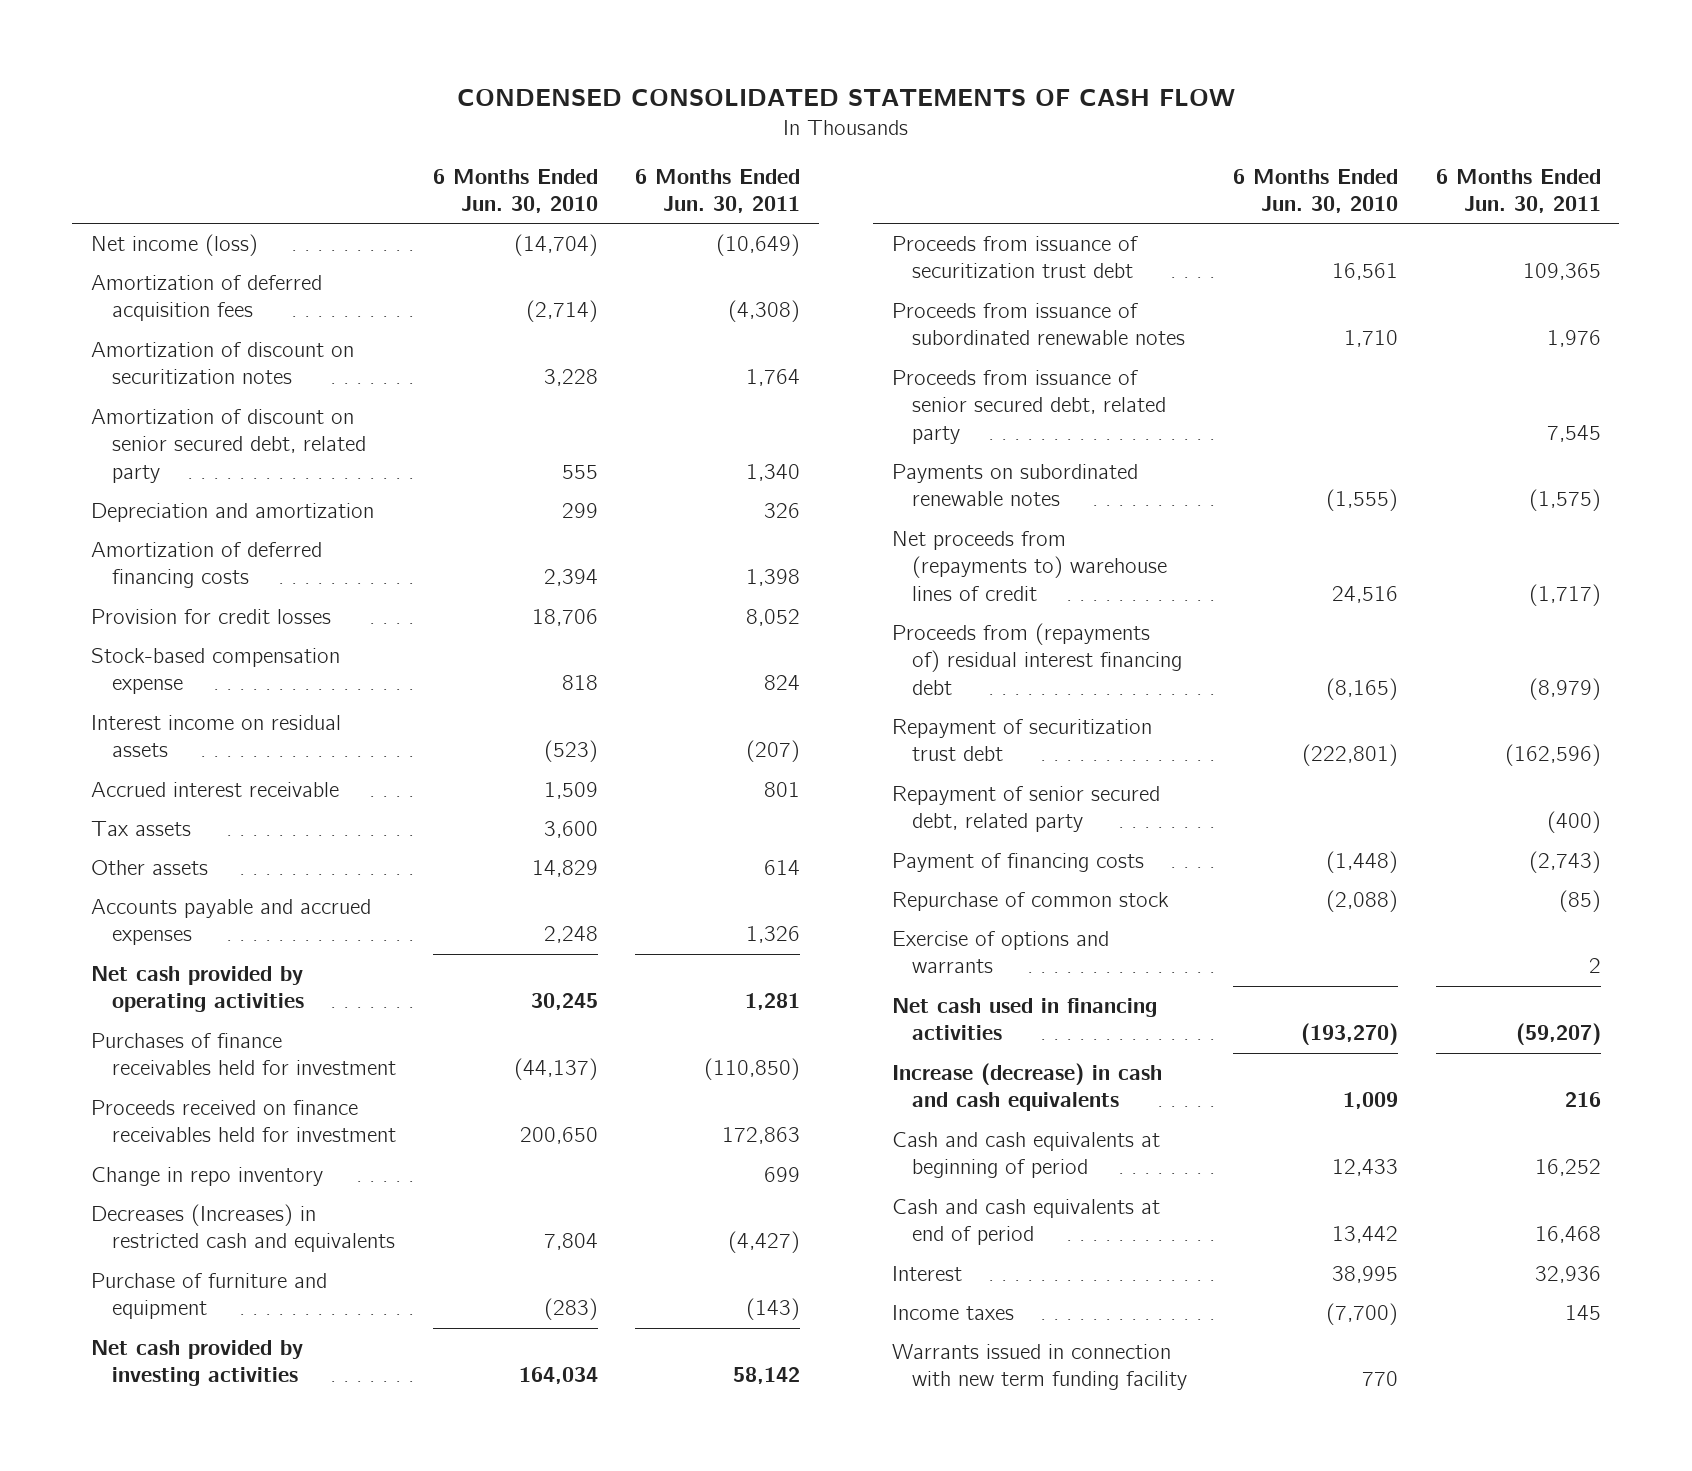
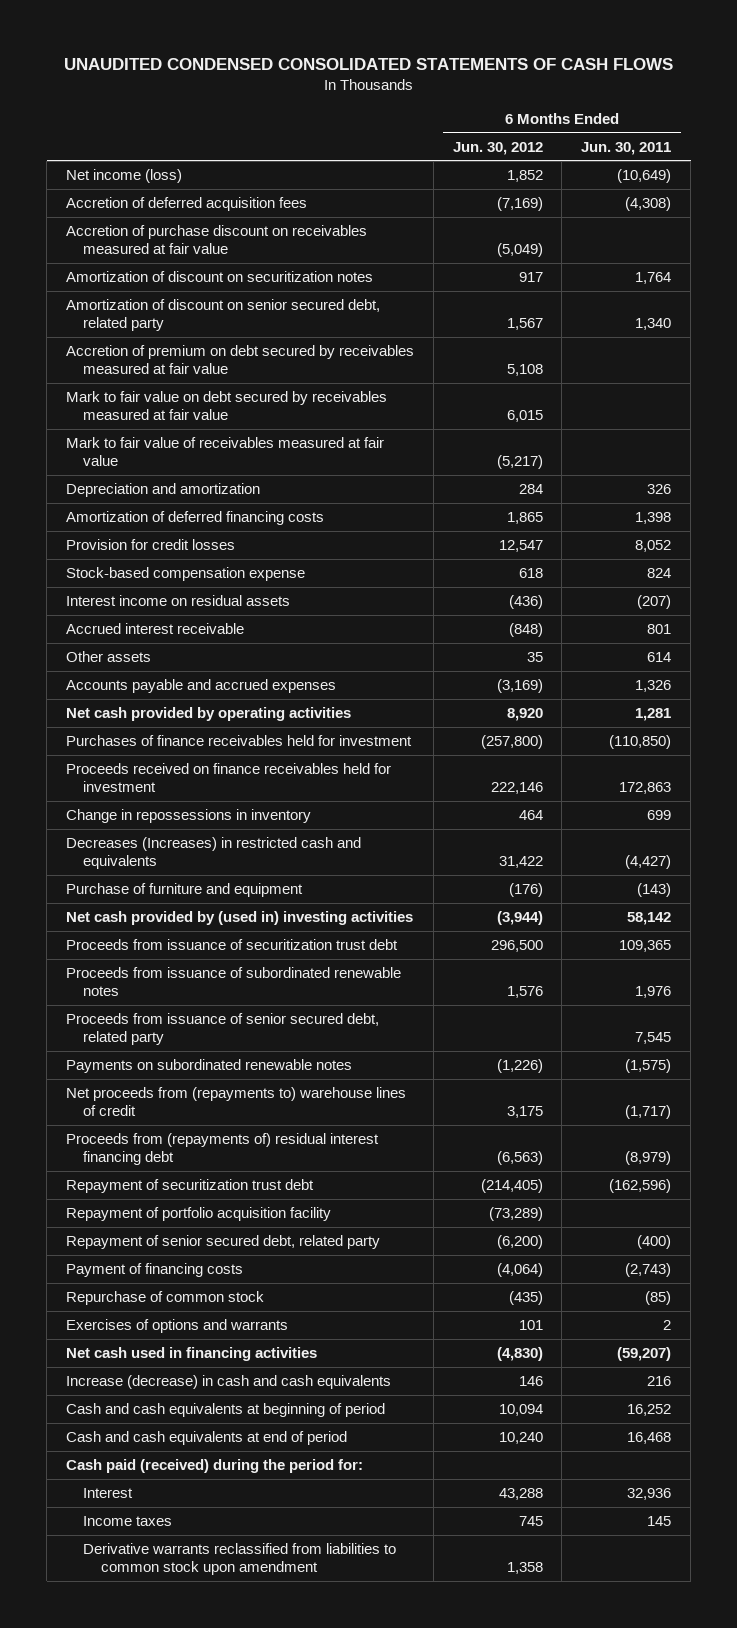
- CONDENSED CONSOLIDATED STATEMENTS OF CASH FLOW
+ UNAUDITED CONDENSED CONSOLIDATED STATEMENTS OF CASH FLOWS
- | 6 Months Ended Jun. 30, 2010 | 6 Months Ended Jun. 30, 2011
+ | 6 Months Ended Jun. 30, 2012 | 6 Months Ended Jun. 30, 2011
- Amortization of deferred acquisition fees | (2,714) | (4,308)
+ Accretion of deferred acquisition fees | (7,169) | (4,308)
+ Accretion of purchase discount on receivables measured at fair value | (5,049) |
+ Accretion of premium on debt secured by receivables measured at fair value | 5,108 |
+ Mark to fair value on debt secured by receivables measured at fair value | 6,015 |
+ Mark to fair value of receivables measured at fair value | (5,217) |
- Tax assets | 3,600 |
- Change in repo inventory | | 699
+ Change in repossessions in inventory | 464 | 699
- Net cash provided by investing activities | 164,034 | 58,142
+ Net cash provided by (used in) investing activities | (3,944) | 58,142
+ Repayment of portfolio acquisition facility | (73,289) |
- Exercise of options and warrants | | 2
+ Exercises of options and warrants | 101 | 2
+ Cash paid (received) during the period for:
- Warrants issued in connection with new term funding facility | 770 |
+ Derivative warrants reclassified from liabilities to common stock upon amendment | 1,358 |

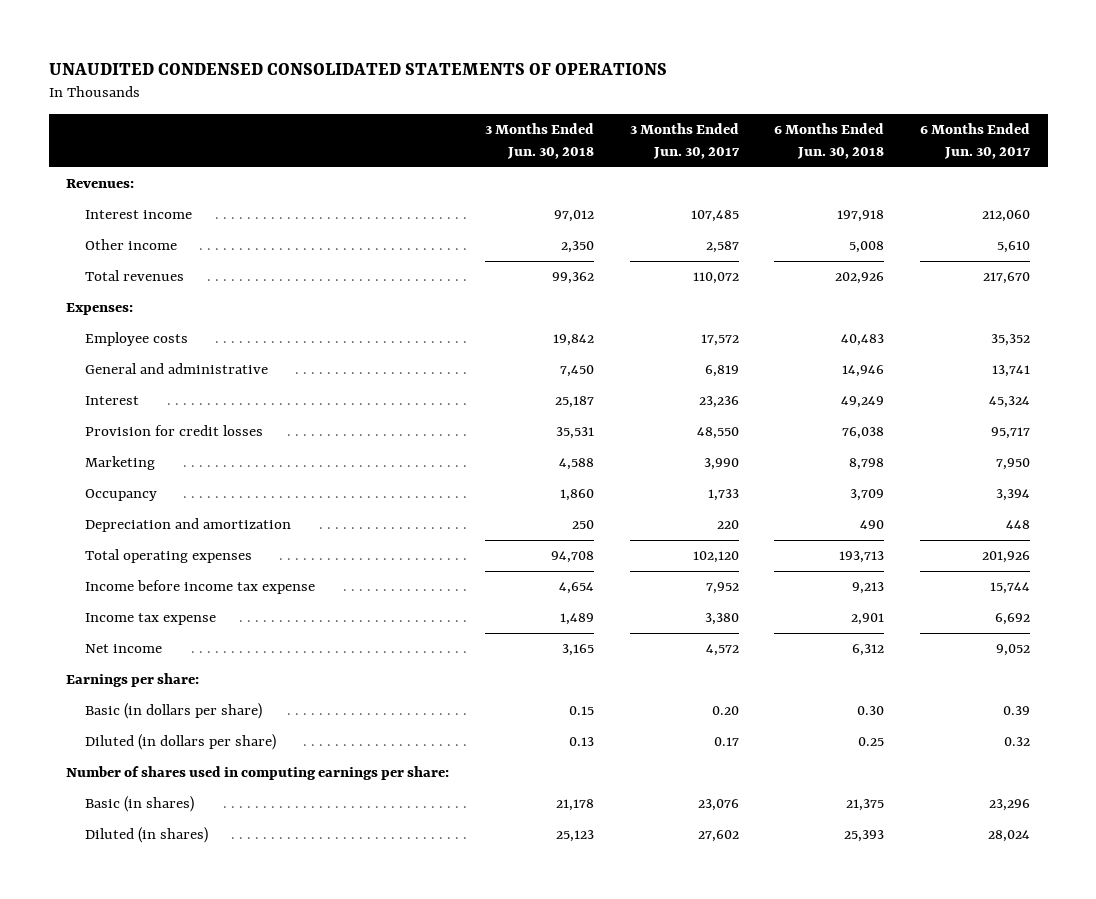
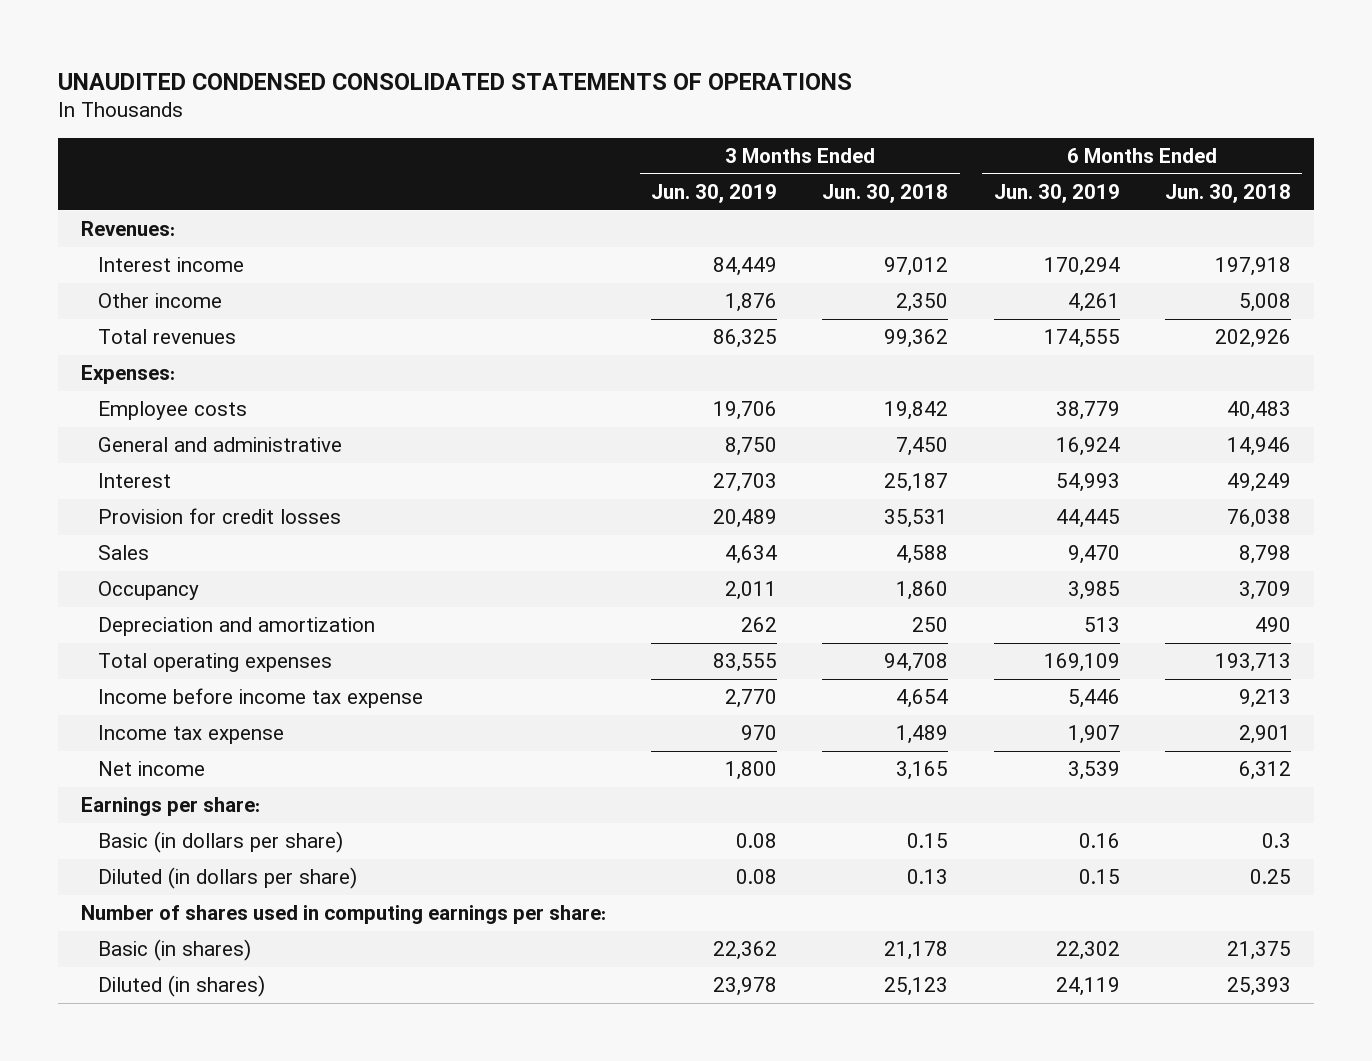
- | 3 Months Ended Jun. 30, 2018 | 3 Months Ended Jun. 30, 2017 | 6 Months Ended Jun. 30, 2018 | 6 Months Ended Jun. 30, 2017
+ | 3 Months Ended Jun. 30, 2019 | 3 Months Ended Jun. 30, 2018 | 6 Months Ended Jun. 30, 2019 | 6 Months Ended Jun. 30, 2018
- Marketing | 4,588 | 3,990 | 8,798 | 7,950
+ Sales | 4,634 | 4,588 | 9,470 | 8,798
- Basic (in dollars per share) | 0.15 | 0.20 | 0.30 | 0.39
+ Basic (in dollars per share) | 0.08 | 0.15 | 0.16 | 0.3

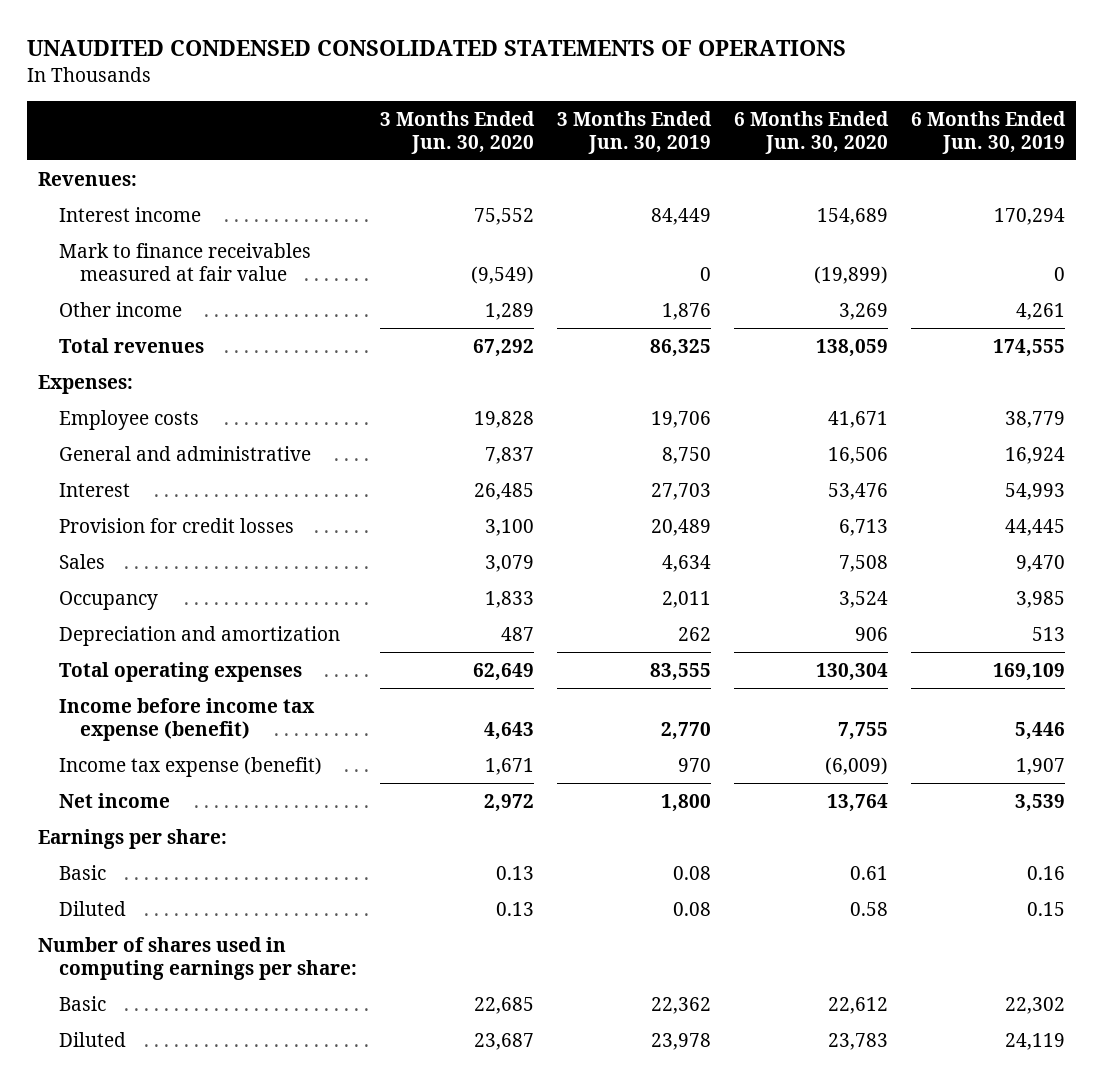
- | 3 Months Ended Jun. 30, 2019 | 3 Months Ended Jun. 30, 2018 | 6 Months Ended Jun. 30, 2019 | 6 Months Ended Jun. 30, 2018
+ | 3 Months Ended Jun. 30, 2020 | 3 Months Ended Jun. 30, 2019 | 6 Months Ended Jun. 30, 2020 | 6 Months Ended Jun. 30, 2019
+ Mark to finance receivables measured at fair value | (9,549) | 0 | (19,899) | 0
- Income before income tax expense | 2,770 | 4,654 | 5,446 | 9,213
- Income tax expense | 970 | 1,489 | 1,907 | 2,901
+ Income before income tax expense (benefit) | 4,643 | 2,770 | 7,755 | 5,446
+ Income tax expense (benefit) | 1,671 | 970 | (6,009) | 1,907
- Basic (in dollars per share) | 0.08 | 0.15 | 0.16 | 0.3
- Diluted (in dollars per share) | 0.08 | 0.13 | 0.15 | 0.25
+ Basic | 0.13 | 0.08 | 0.61 | 0.16
+ Diluted | 0.13 | 0.08 | 0.58 | 0.15
- Basic (in shares) | 22,362 | 21,178 | 22,302 | 21,375
- Diluted (in shares) | 23,978 | 25,123 | 24,119 | 25,393
+ Basic | 22,685 | 22,362 | 22,612 | 22,302
+ Diluted | 23,687 | 23,978 | 23,783 | 24,119

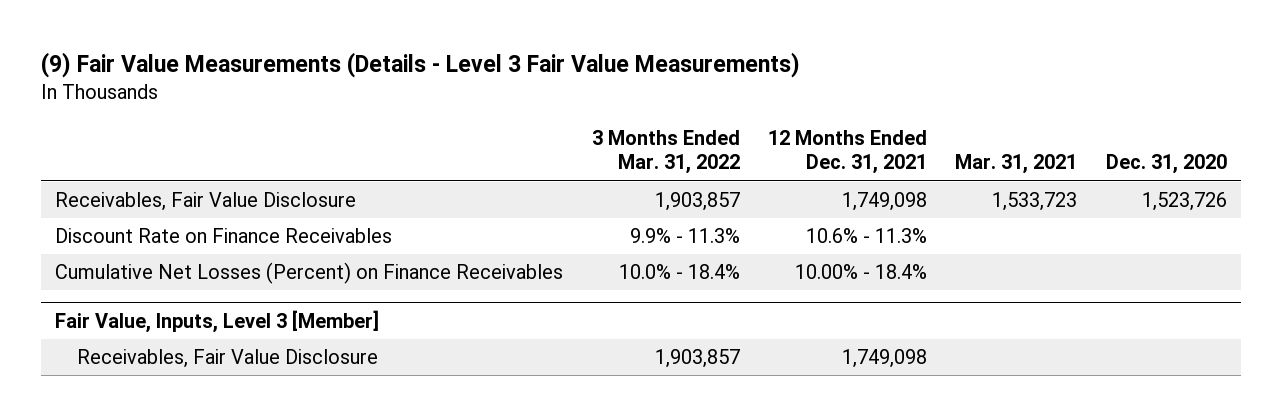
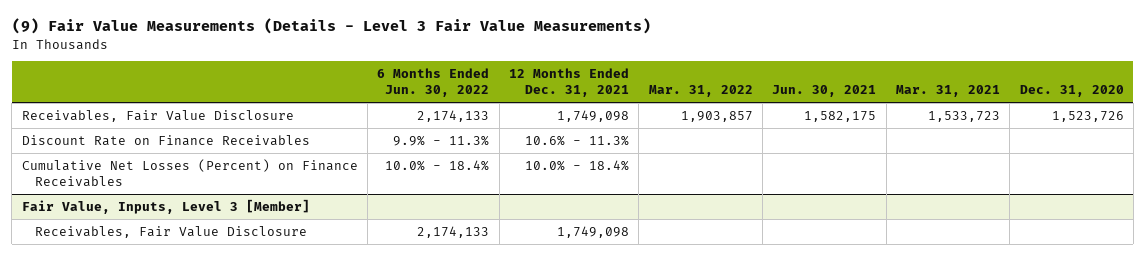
- | 3 Months Ended Mar. 31, 2022 | 12 Months Ended Dec. 31, 2021 | Mar. 31, 2021 | Dec. 31, 2020
+ | 6 Months Ended Jun. 30, 2022 | 12 Months Ended Dec. 31, 2021 | Mar. 31, 2022 | Jun. 30, 2021 | Mar. 31, 2021 | Dec. 31, 2020
- Cumulative Net Losses (Percent) on Finance Receivables | 10.0% - 18.4% | 10.00% - 18.4% | |
+ Cumulative Net Losses (Percent) on Finance Receivables | 10.0% - 18.4% | 10.0% - 18.4% | | | |

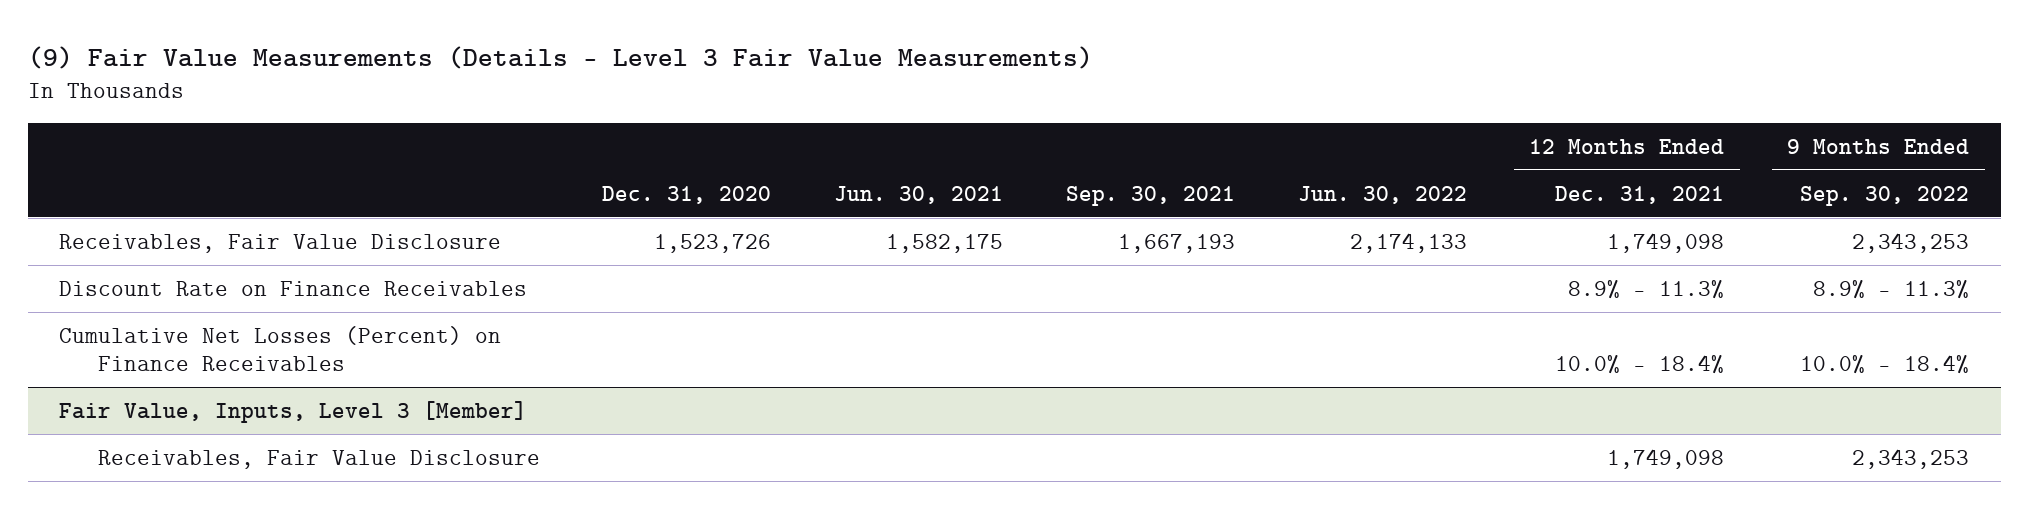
- | 6 Months Ended Jun. 30, 2022 | 12 Months Ended Dec. 31, 2021 | Mar. 31, 2022 | Jun. 30, 2021 | Mar. 31, 2021 | Dec. 31, 2020
+ | Dec. 31, 2020 | Jun. 30, 2021 | Sep. 30, 2021 | Jun. 30, 2022 | 12 Months Ended Dec. 31, 2021 | 9 Months Ended Sep. 30, 2022
- Discount Rate on Finance Receivables | 9.9% - 11.3% | 10.6% - 11.3% | | | |
+ Discount Rate on Finance Receivables | | | | | 8.9% - 11.3% | 8.9% - 11.3%

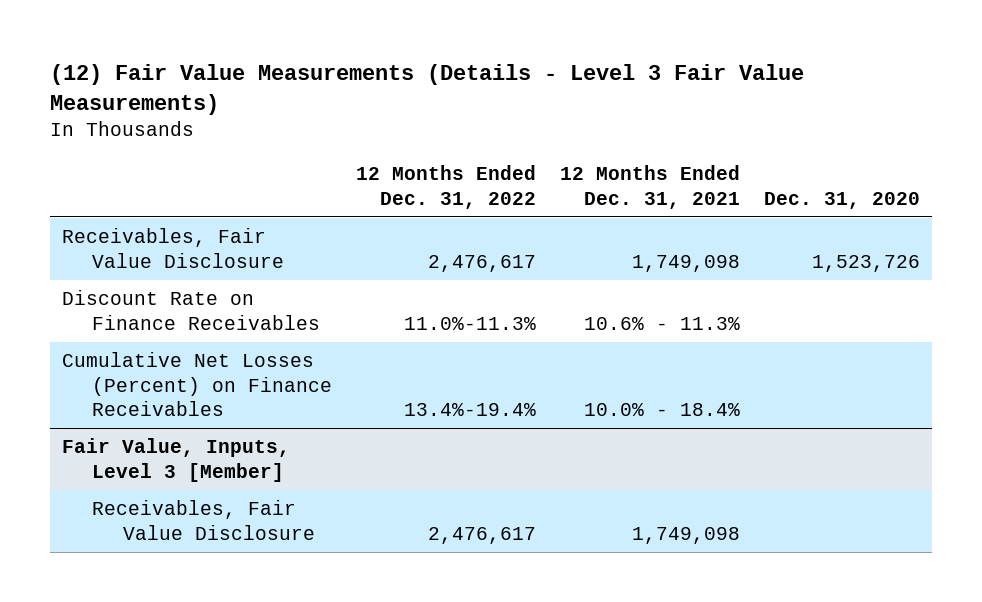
- (9) Fair Value Measurements (Details - Level 3 Fair Value Measurements)
+ (12) Fair Value Measurements (Details - Level 3 Fair Value Measurements)
- | Dec. 31, 2020 | Jun. 30, 2021 | Sep. 30, 2021 | Jun. 30, 2022 | 12 Months Ended Dec. 31, 2021 | 9 Months Ended Sep. 30, 2022
+ | 12 Months Ended Dec. 31, 2022 | 12 Months Ended Dec. 31, 2021 | Dec. 31, 2020
- Discount Rate on Finance Receivables | | | | | 8.9% - 11.3% | 8.9% - 11.3%
+ Discount Rate on Finance Receivables | 11.0%-11.3% | 10.6% - 11.3% |

